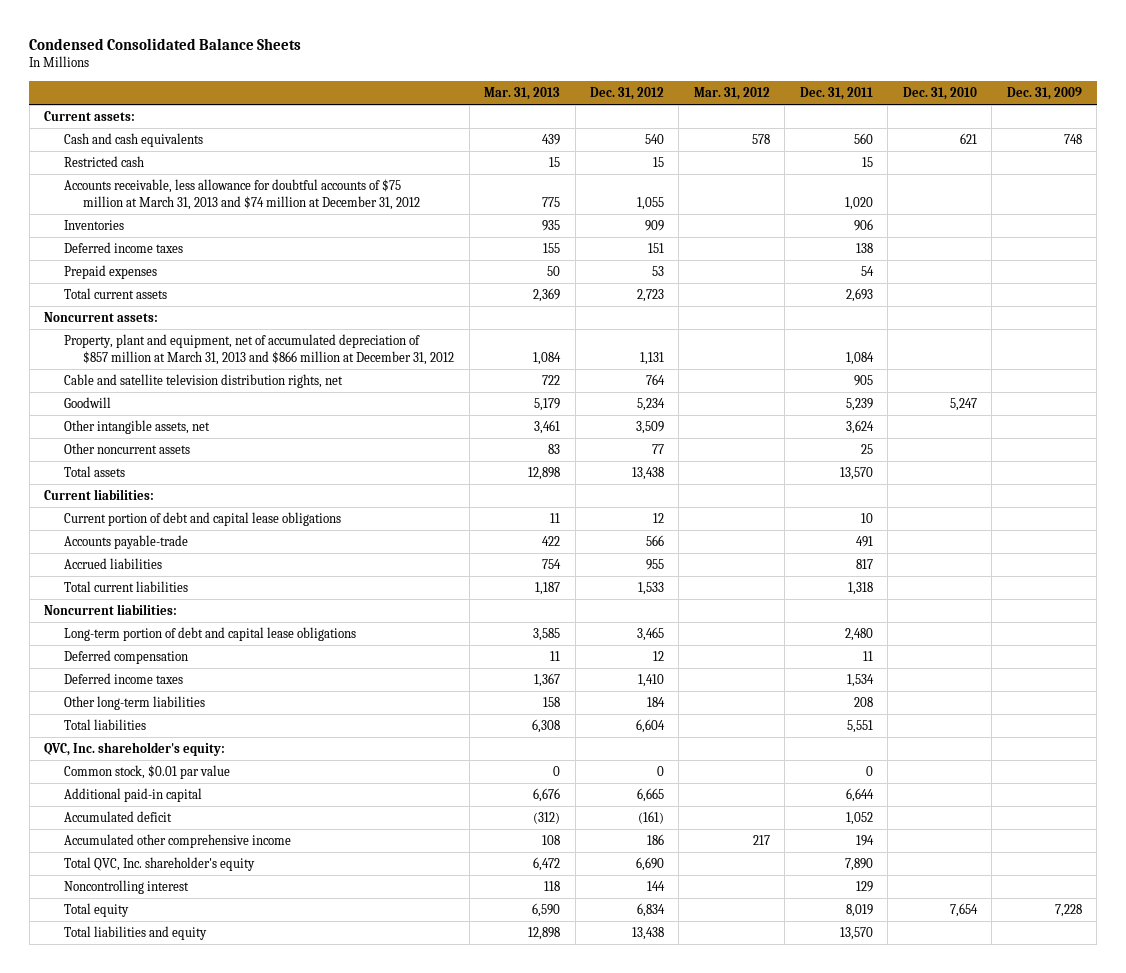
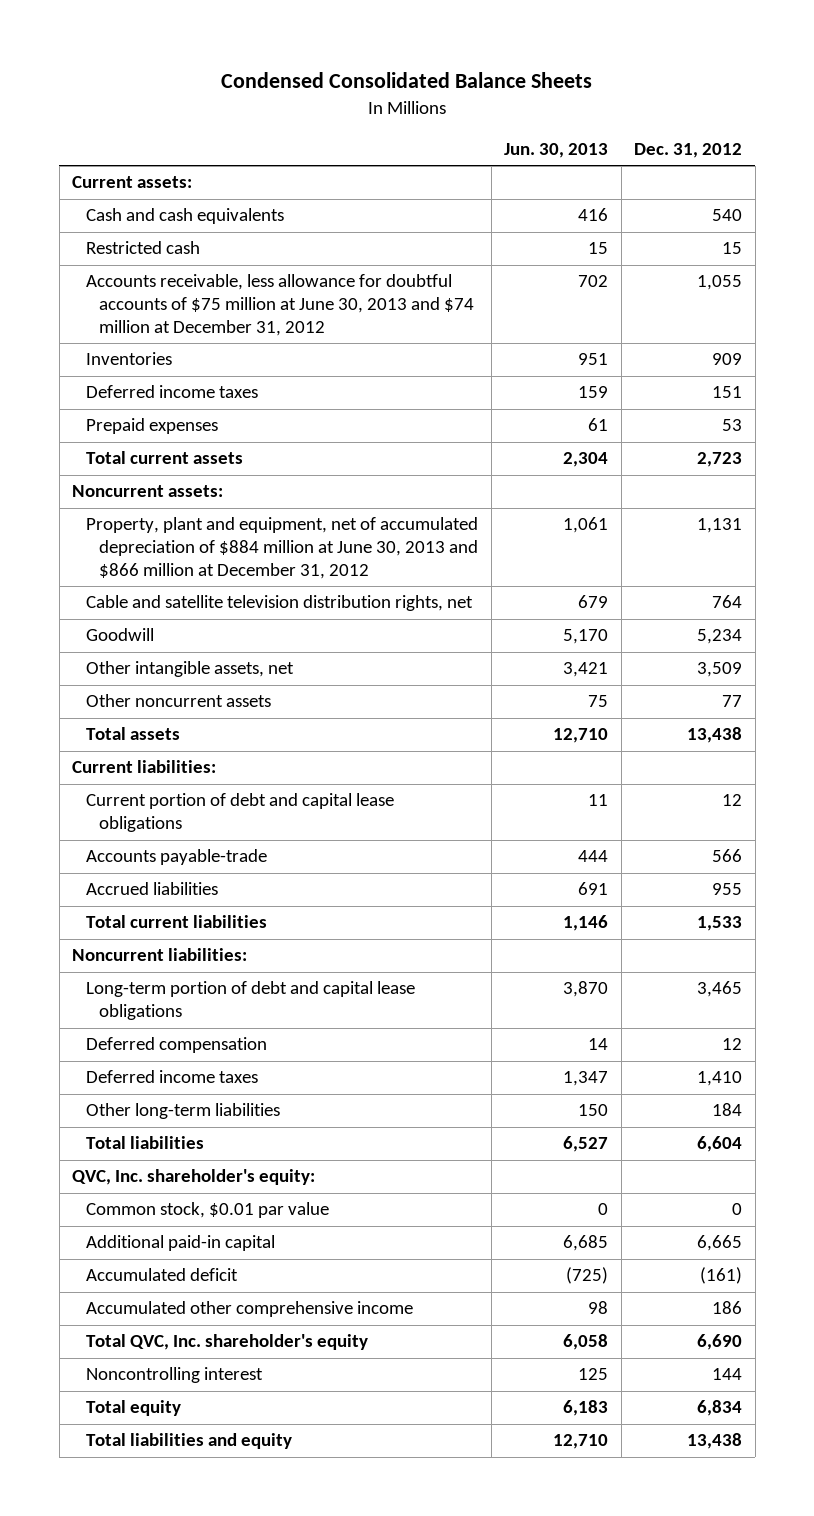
- | Mar. 31, 2013 | Dec. 31, 2012 | Mar. 31, 2012 | Dec. 31, 2011 | Dec. 31, 2010 | Dec. 31, 2009
+ | Jun. 30, 2013 | Dec. 31, 2012
- Accounts receivable, less allowance for doubtful accounts of $75 million at March 31, 2013 and $74 million at December 31, 2012 | 775 | 1,055 | | 1,020 | |
+ Accounts receivable, less allowance for doubtful accounts of $75 million at June 30, 2013 and $74 million at December 31, 2012 | 702 | 1,055
- Property, plant and equipment, net of accumulated depreciation of $857 million at March 31, 2013 and $866 million at December 31, 2012 | 1,084 | 1,131 | | 1,084 | |
+ Property, plant and equipment, net of accumulated depreciation of $884 million at June 30, 2013 and $866 million at December 31, 2012 | 1,061 | 1,131

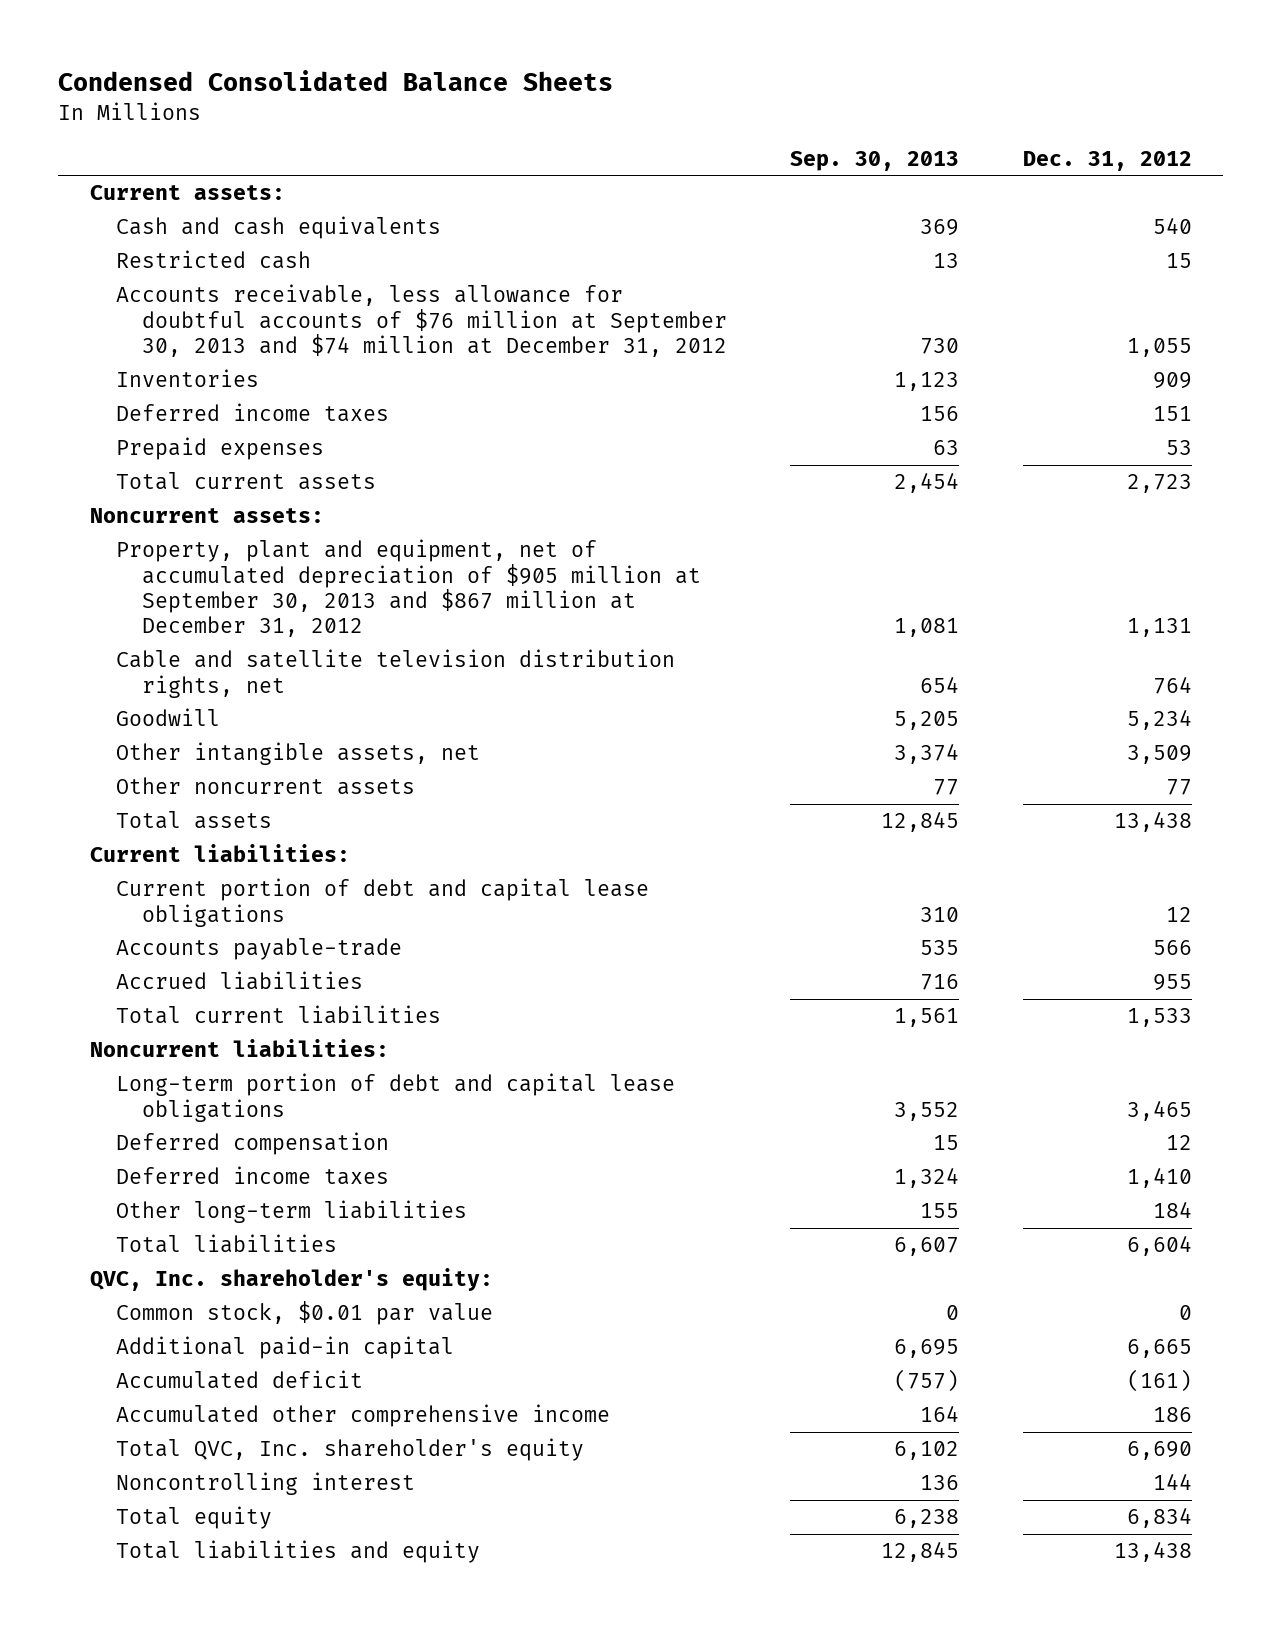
- | Jun. 30, 2013 | Dec. 31, 2012
+ | Sep. 30, 2013 | Dec. 31, 2012
- Accounts receivable, less allowance for doubtful accounts of $75 million at June 30, 2013 and $74 million at December 31, 2012 | 702 | 1,055
+ Accounts receivable, less allowance for doubtful accounts of $76 million at September 30, 2013 and $74 million at December 31, 2012 | 730 | 1,055
- Property, plant and equipment, net of accumulated depreciation of $884 million at June 30, 2013 and $866 million at December 31, 2012 | 1,061 | 1,131
+ Property, plant and equipment, net of accumulated depreciation of $905 million at September 30, 2013 and $867 million at December 31, 2012 | 1,081 | 1,131

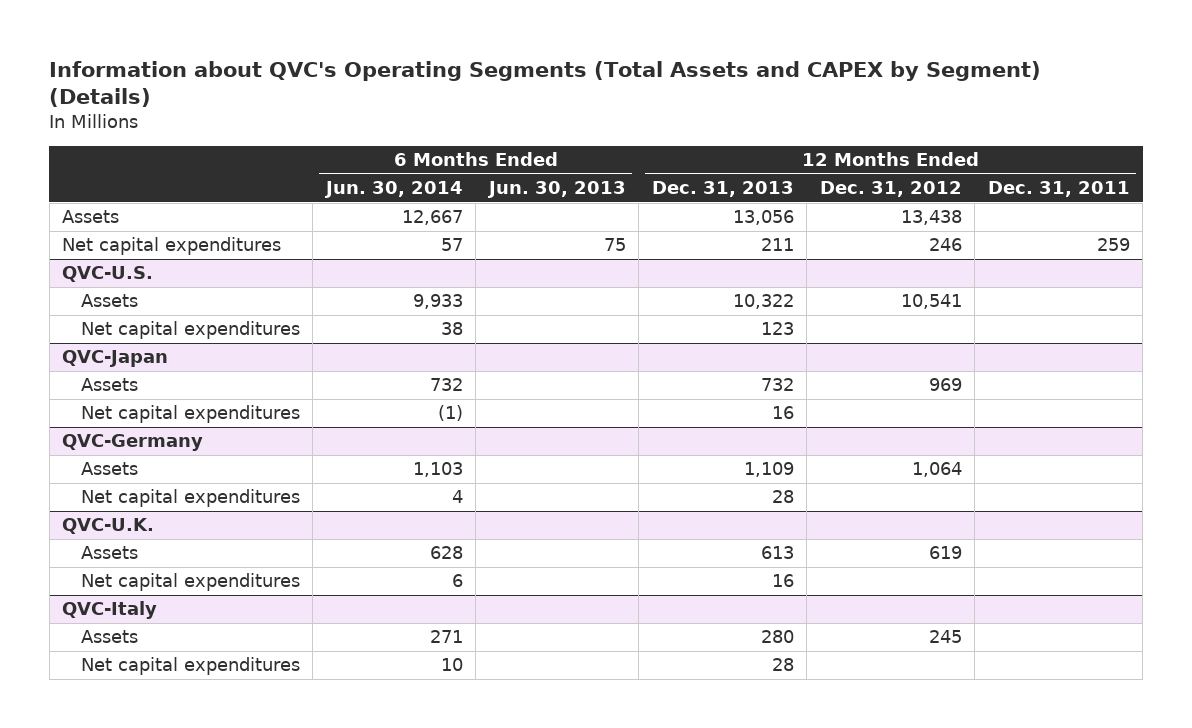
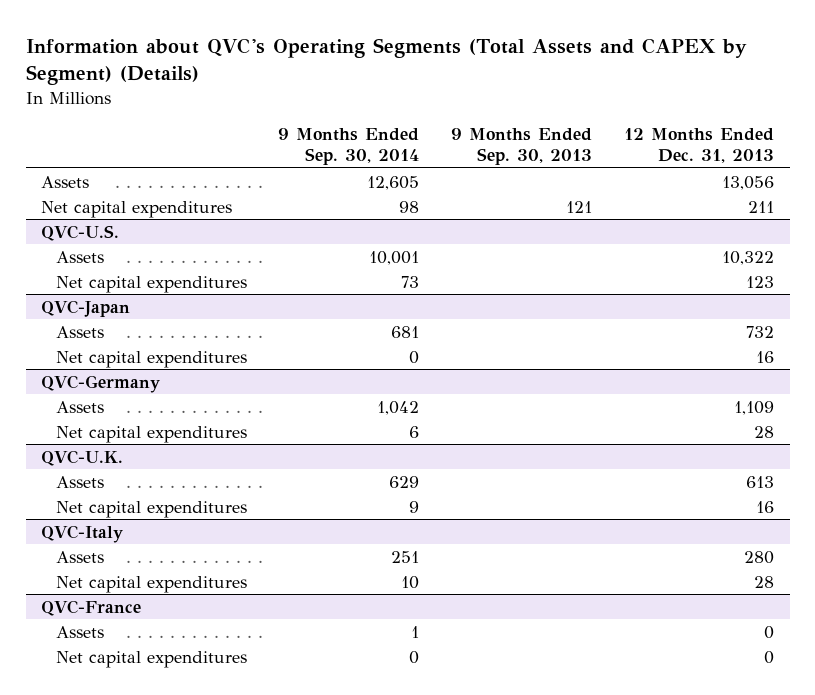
- | 6 Months Ended Jun. 30, 2014 | 6 Months Ended Jun. 30, 2013 | 12 Months Ended Dec. 31, 2013 | 12 Months Ended Dec. 31, 2012 | 12 Months Ended Dec. 31, 2011
+ | 9 Months Ended Sep. 30, 2014 | 9 Months Ended Sep. 30, 2013 | 12 Months Ended Dec. 31, 2013
+ QVC-France
+ Assets | 1 | | 0
+ Net capital expenditures | 0 | | 0

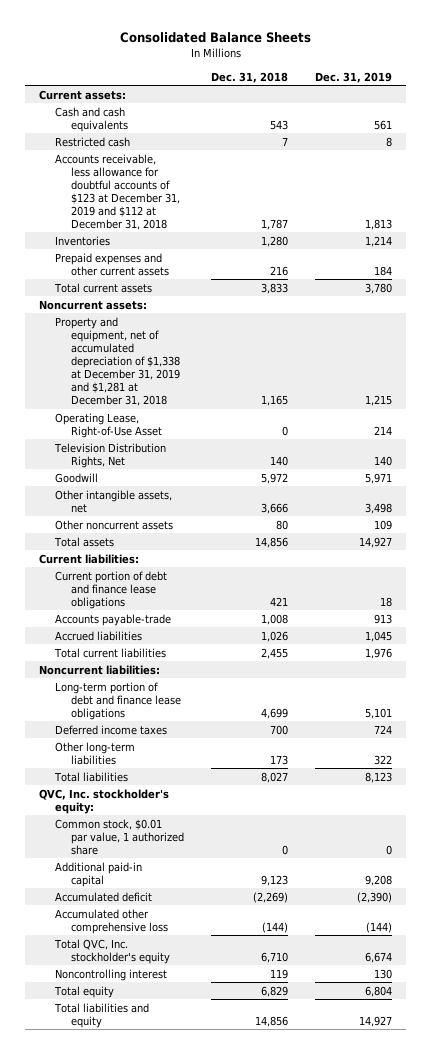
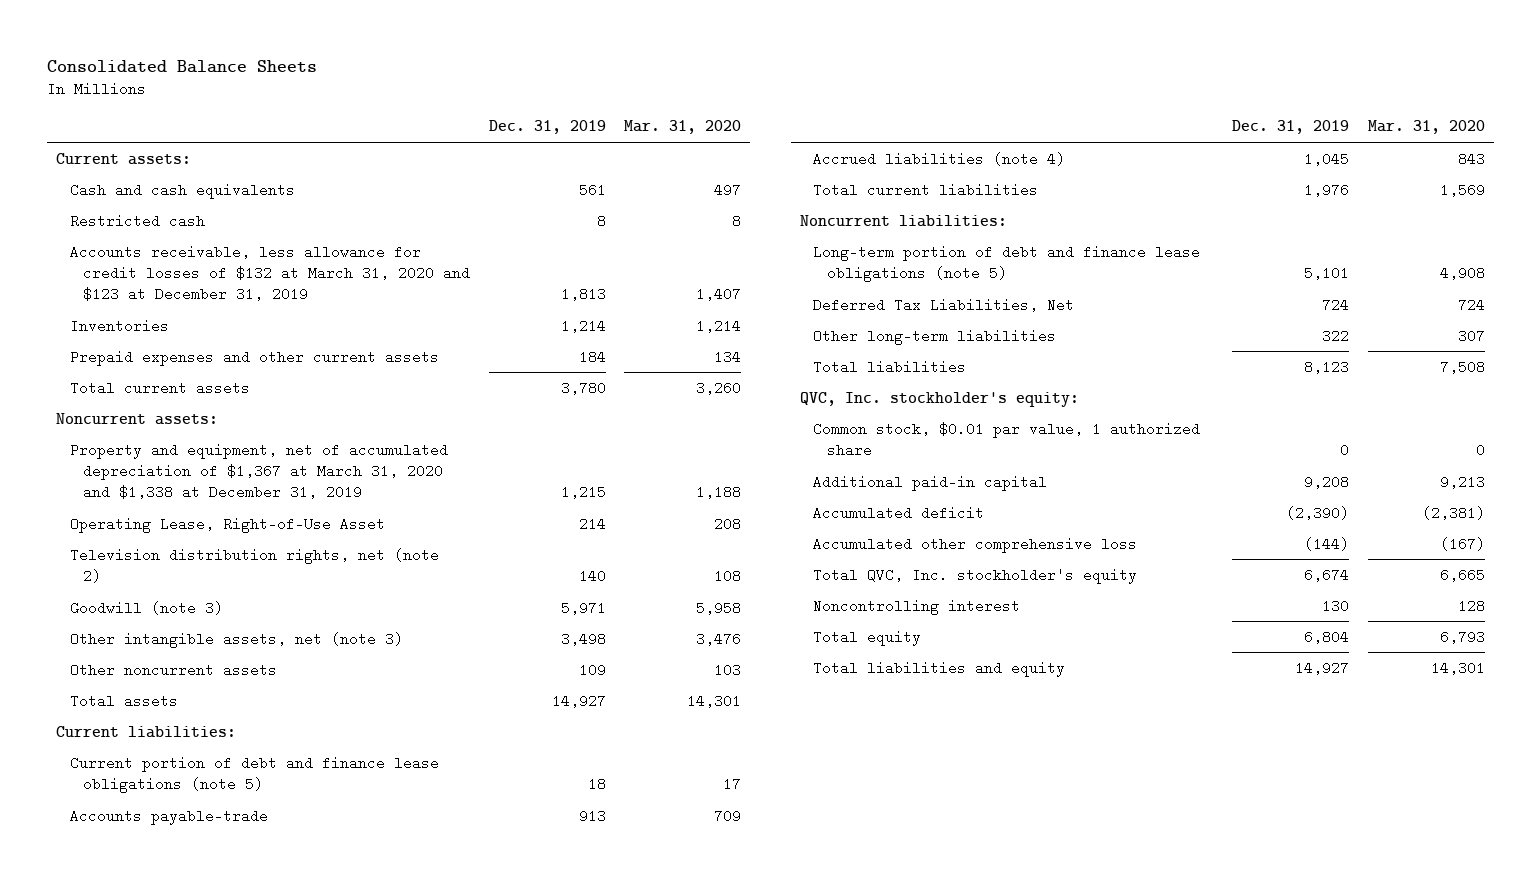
- | Dec. 31, 2018 | Dec. 31, 2019
+ | Dec. 31, 2019 | Mar. 31, 2020
- Accounts receivable, less allowance for doubtful accounts of $123 at December 31, 2019 and $112 at December 31, 2018 | 1,787 | 1,813
+ Accounts receivable, less allowance for credit losses of $132 at March 31, 2020 and $123 at December 31, 2019 | 1,813 | 1,407
- Property and equipment, net of accumulated depreciation of $1,338 at December 31, 2019 and $1,281 at December 31, 2018 | 1,165 | 1,215
+ Property and equipment, net of accumulated depreciation of $1,367 at March 31, 2020 and $1,338 at December 31, 2019 | 1,215 | 1,188
- Television Distribution Rights, Net | 140 | 140
- Goodwill | 5,972 | 5,971
- Other intangible assets, net | 3,666 | 3,498
+ Television distribution rights, net (note 2) | 140 | 108
+ Goodwill (note 3) | 5,971 | 5,958
+ Other intangible assets, net (note 3) | 3,498 | 3,476
- Current portion of debt and finance lease obligations | 421 | 18
+ Current portion of debt and finance lease obligations (note 5) | 18 | 17
- Accrued liabilities | 1,026 | 1,045
+ Accrued liabilities (note 4) | 1,045 | 843
- Long-term portion of debt and finance lease obligations | 4,699 | 5,101
- Deferred income taxes | 700 | 724
+ Long-term portion of debt and finance lease obligations (note 5) | 5,101 | 4,908
+ Deferred Tax Liabilities, Net | 724 | 724

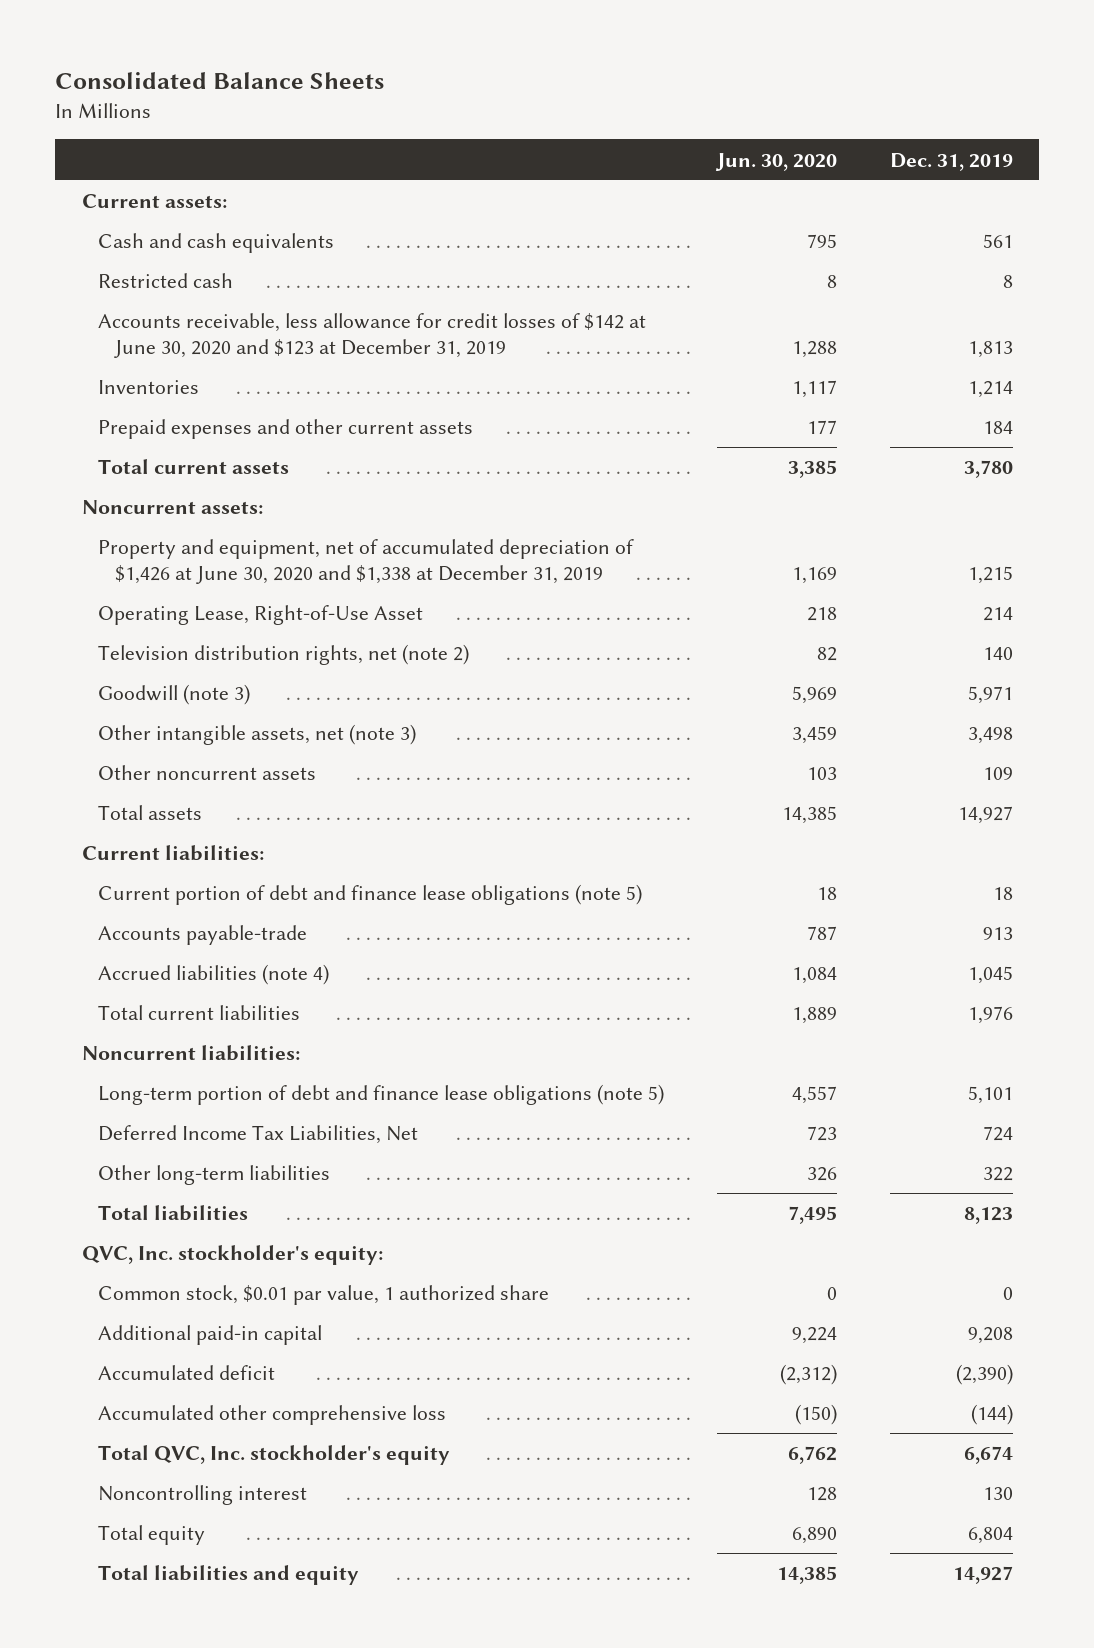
- | Dec. 31, 2019 | Mar. 31, 2020
+ | Jun. 30, 2020 | Dec. 31, 2019
- Accounts receivable, less allowance for credit losses of $132 at March 31, 2020 and $123 at December 31, 2019 | 1,813 | 1,407
+ Accounts receivable, less allowance for credit losses of $142 at June 30, 2020 and $123 at December 31, 2019 | 1,288 | 1,813
- Property and equipment, net of accumulated depreciation of $1,367 at March 31, 2020 and $1,338 at December 31, 2019 | 1,215 | 1,188
+ Property and equipment, net of accumulated depreciation of $1,426 at June 30, 2020 and $1,338 at December 31, 2019 | 1,169 | 1,215
- Deferred Tax Liabilities, Net | 724 | 724
+ Deferred Income Tax Liabilities, Net | 723 | 724

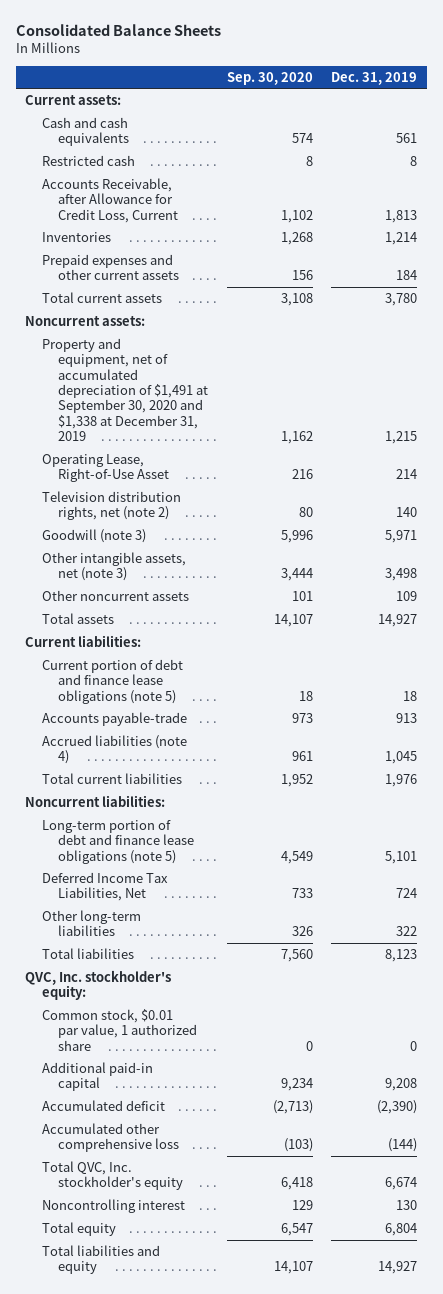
- | Jun. 30, 2020 | Dec. 31, 2019
+ | Sep. 30, 2020 | Dec. 31, 2019
- Accounts receivable, less allowance for credit losses of $142 at June 30, 2020 and $123 at December 31, 2019 | 1,288 | 1,813
+ Accounts Receivable, after Allowance for Credit Loss, Current | 1,102 | 1,813
- Property and equipment, net of accumulated depreciation of $1,426 at June 30, 2020 and $1,338 at December 31, 2019 | 1,169 | 1,215
+ Property and equipment, net of accumulated depreciation of $1,491 at September 30, 2020 and $1,338 at December 31, 2019 | 1,162 | 1,215

